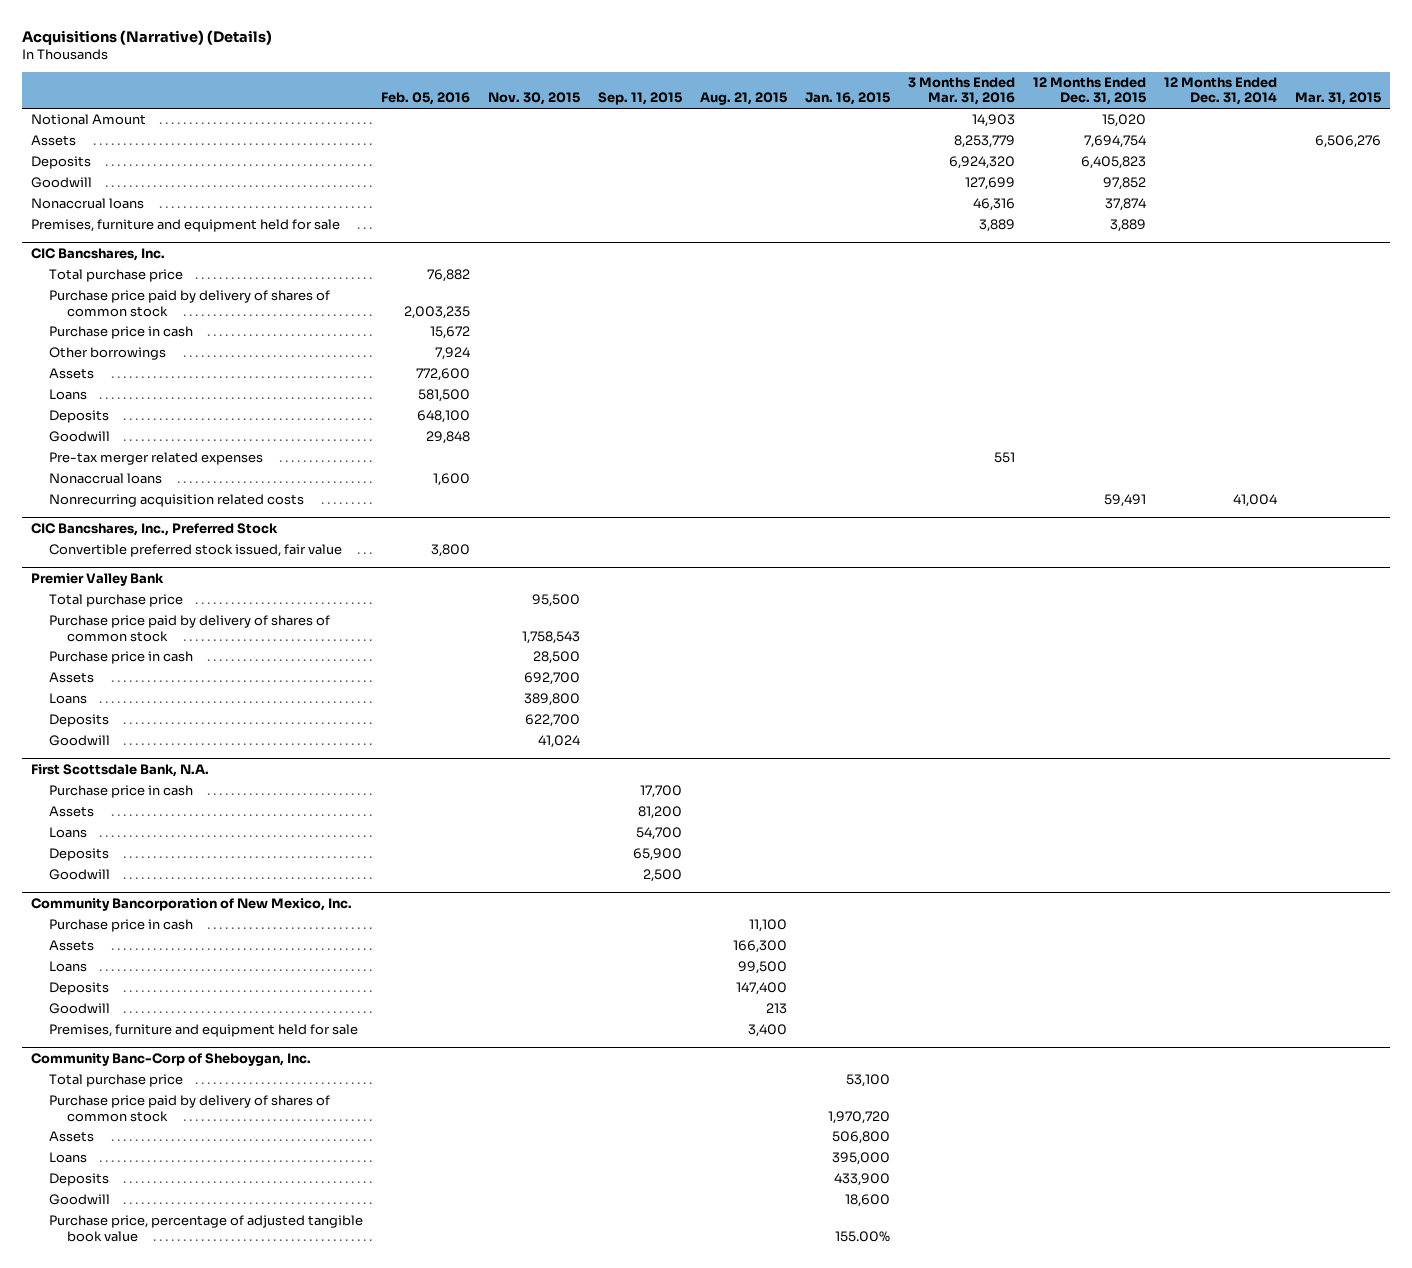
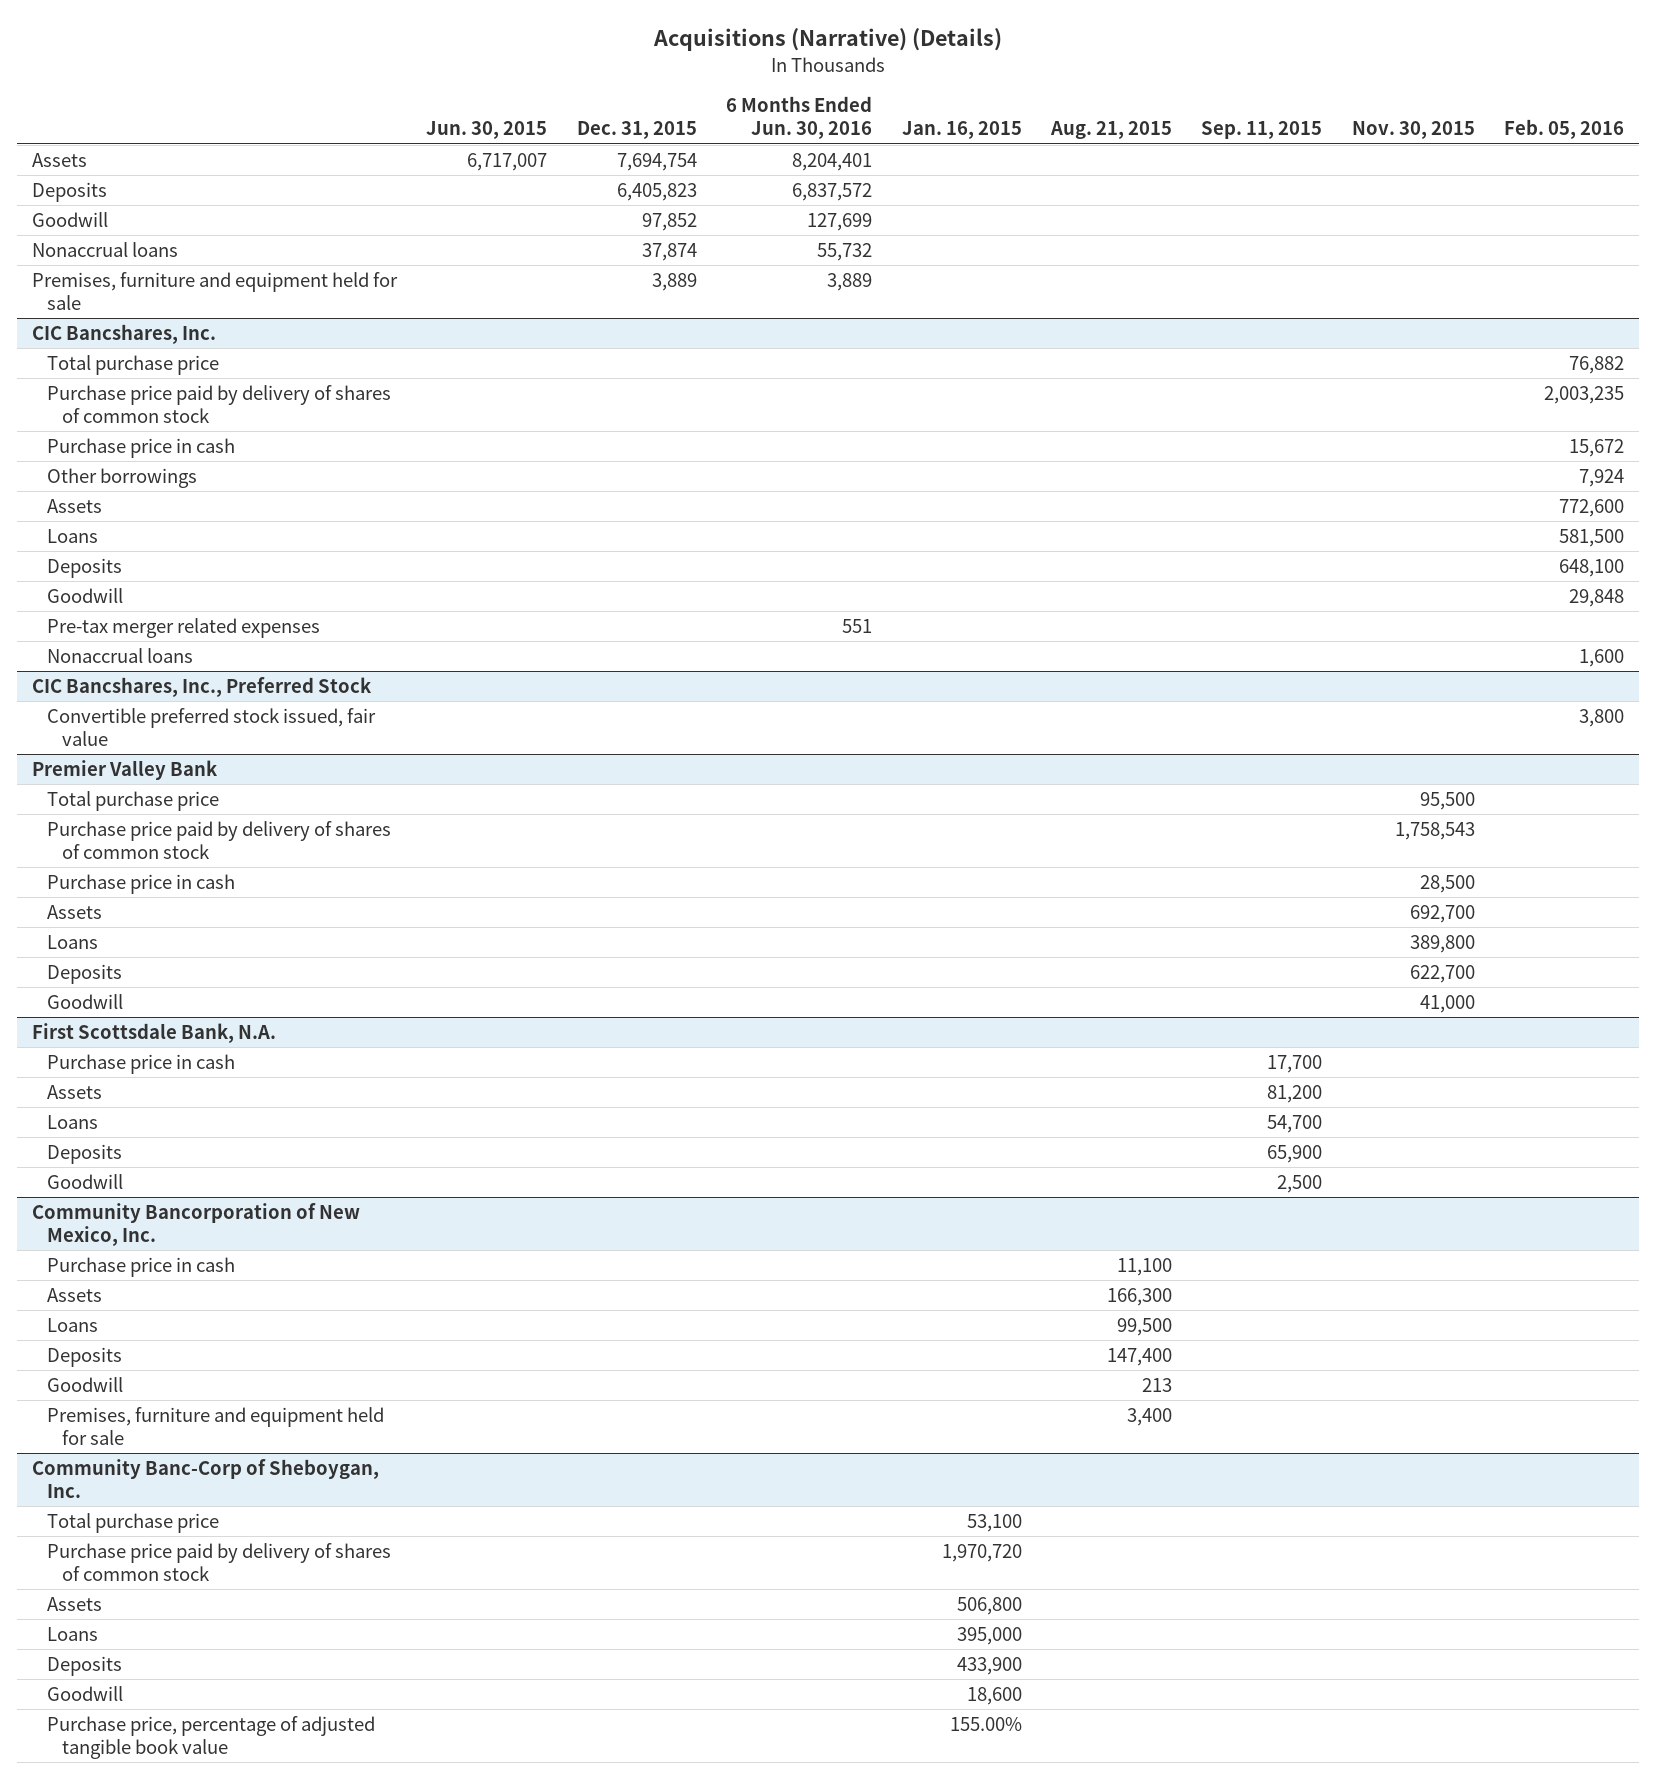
- | Feb. 05, 2016 | Nov. 30, 2015 | Sep. 11, 2015 | Aug. 21, 2015 | Jan. 16, 2015 | 3 Months Ended Mar. 31, 2016 | 12 Months Ended Dec. 31, 2015 | 12 Months Ended Dec. 31, 2014 | Mar. 31, 2015
+ | Jun. 30, 2015 | Dec. 31, 2015 | 6 Months Ended Jun. 30, 2016 | Jan. 16, 2015 | Aug. 21, 2015 | Sep. 11, 2015 | Nov. 30, 2015 | Feb. 05, 2016
- Notional Amount | | | | | | 14,903 | 15,020 | |
@ CIC Bancshares, Inc.
- Nonrecurring acquisition related costs | | | | | | | 59,491 | 41,004 |
@ Premier Valley Bank
- Goodwill | | 41,024 | | | | | | |
+ Goodwill | | | | | | | 41,000 |

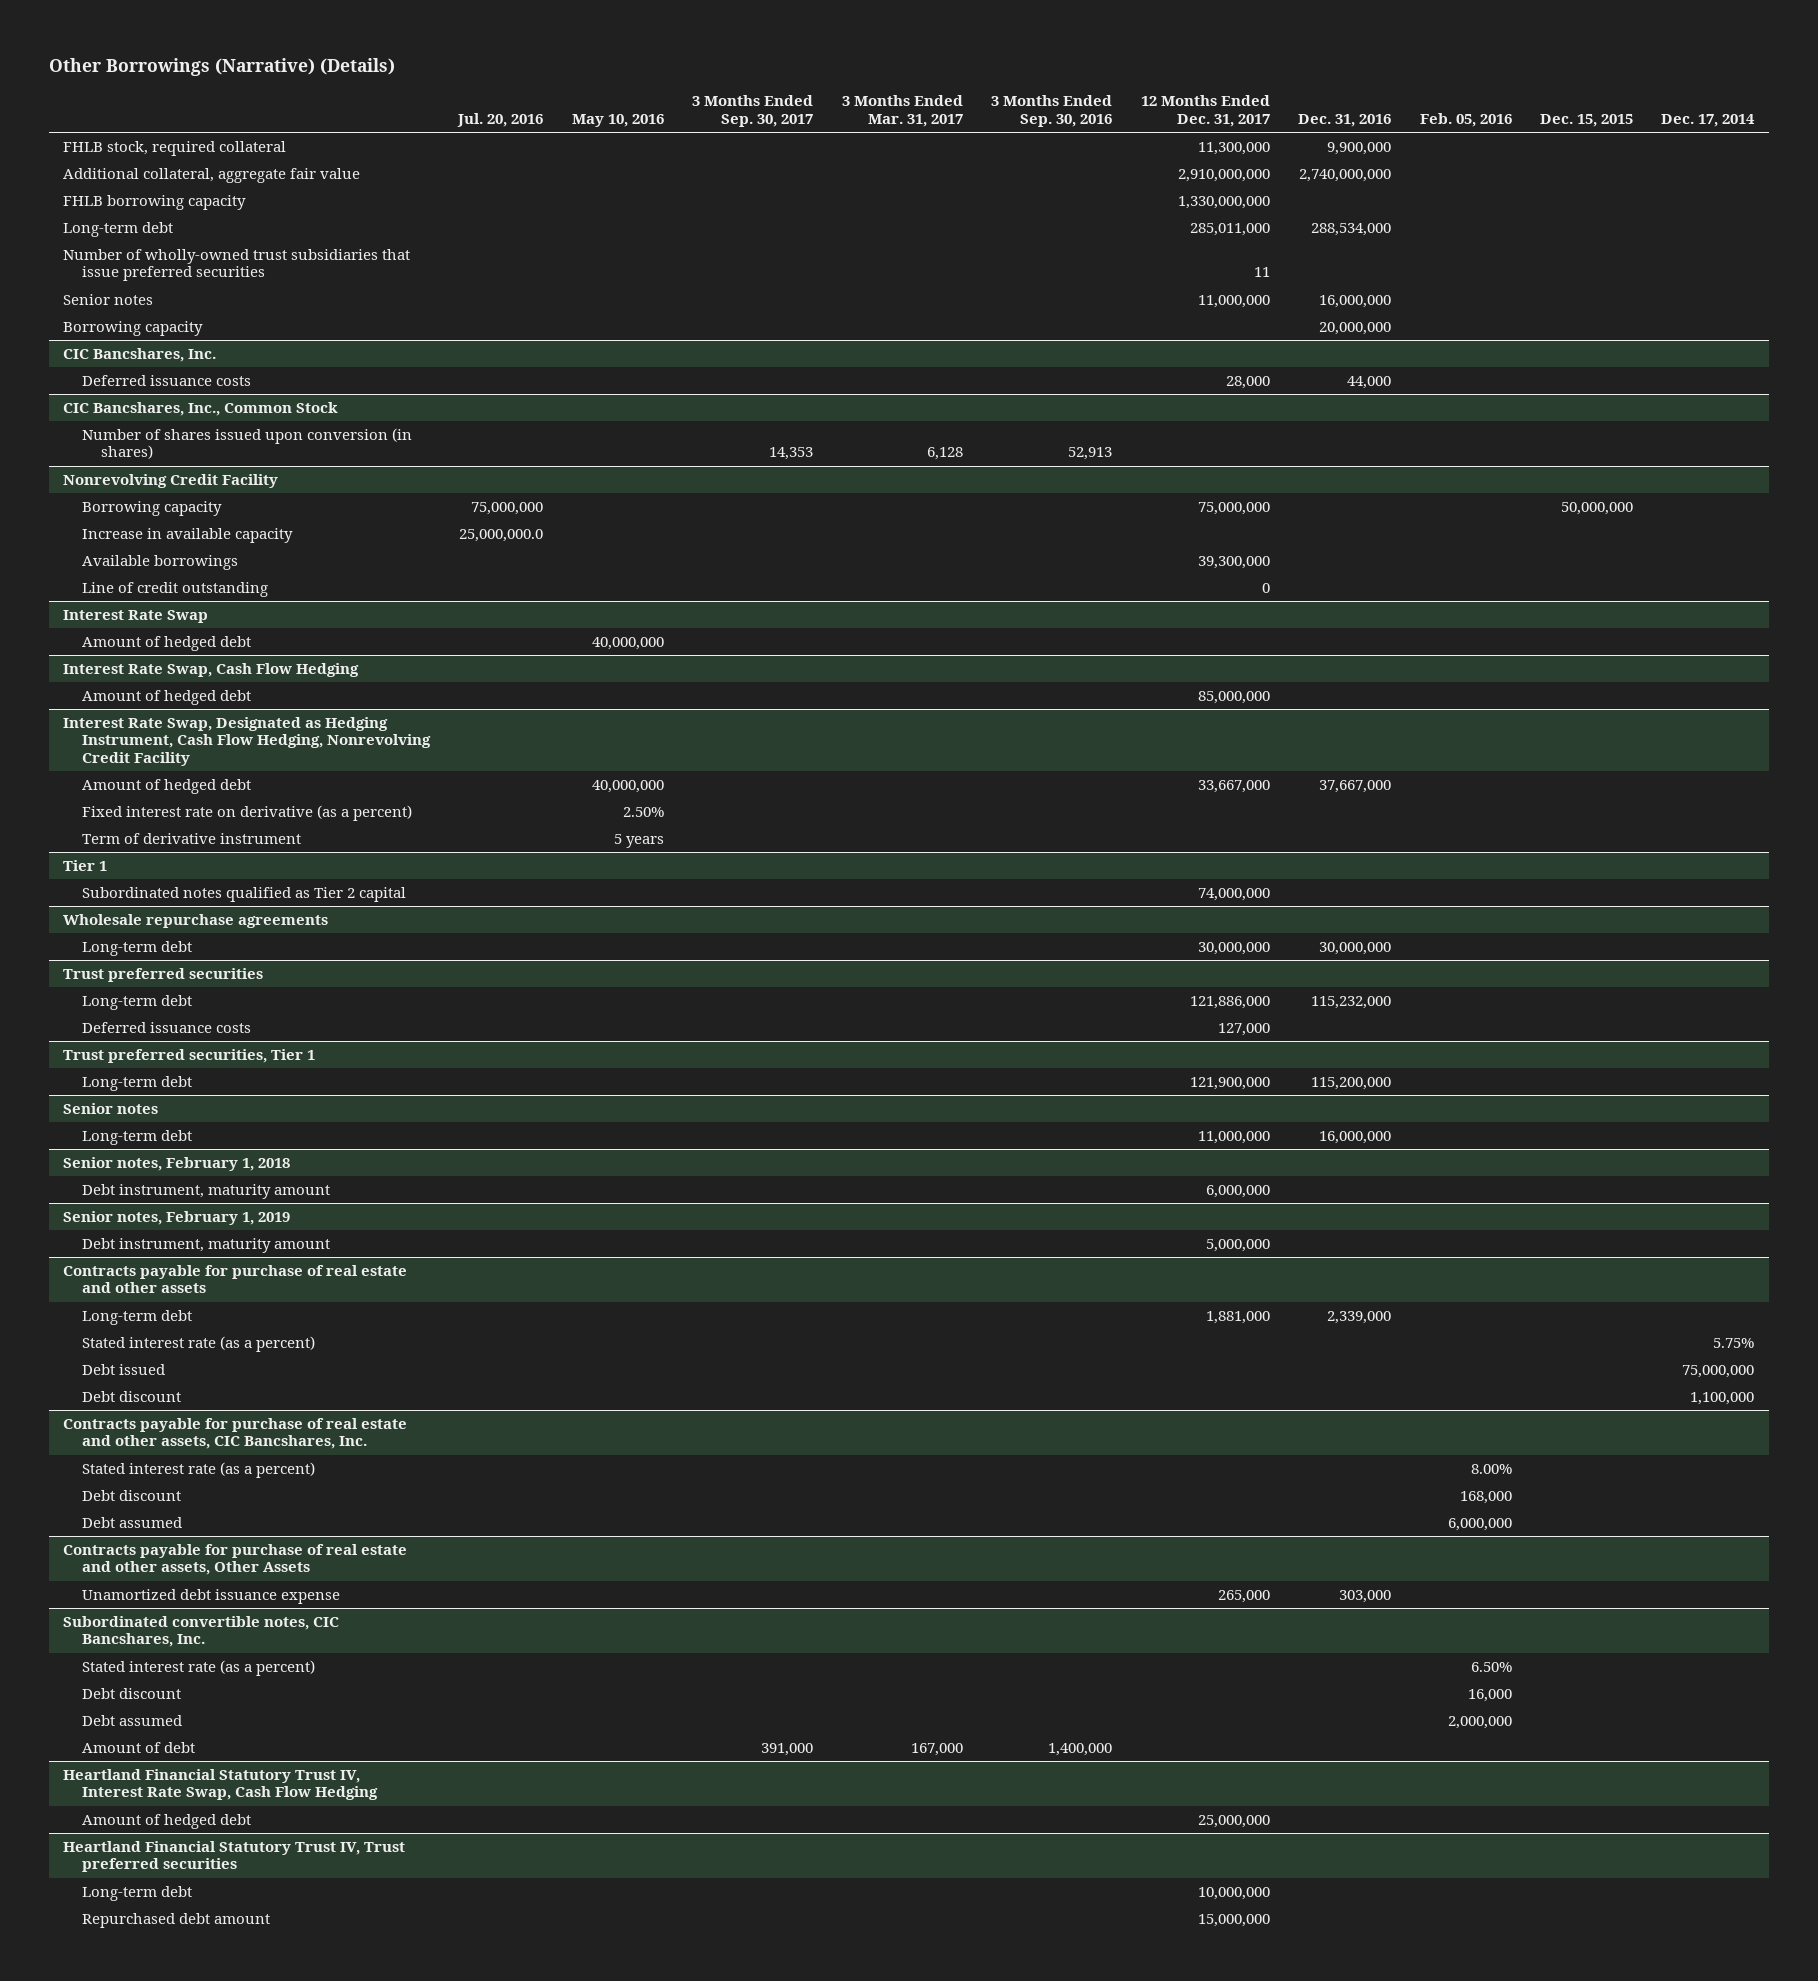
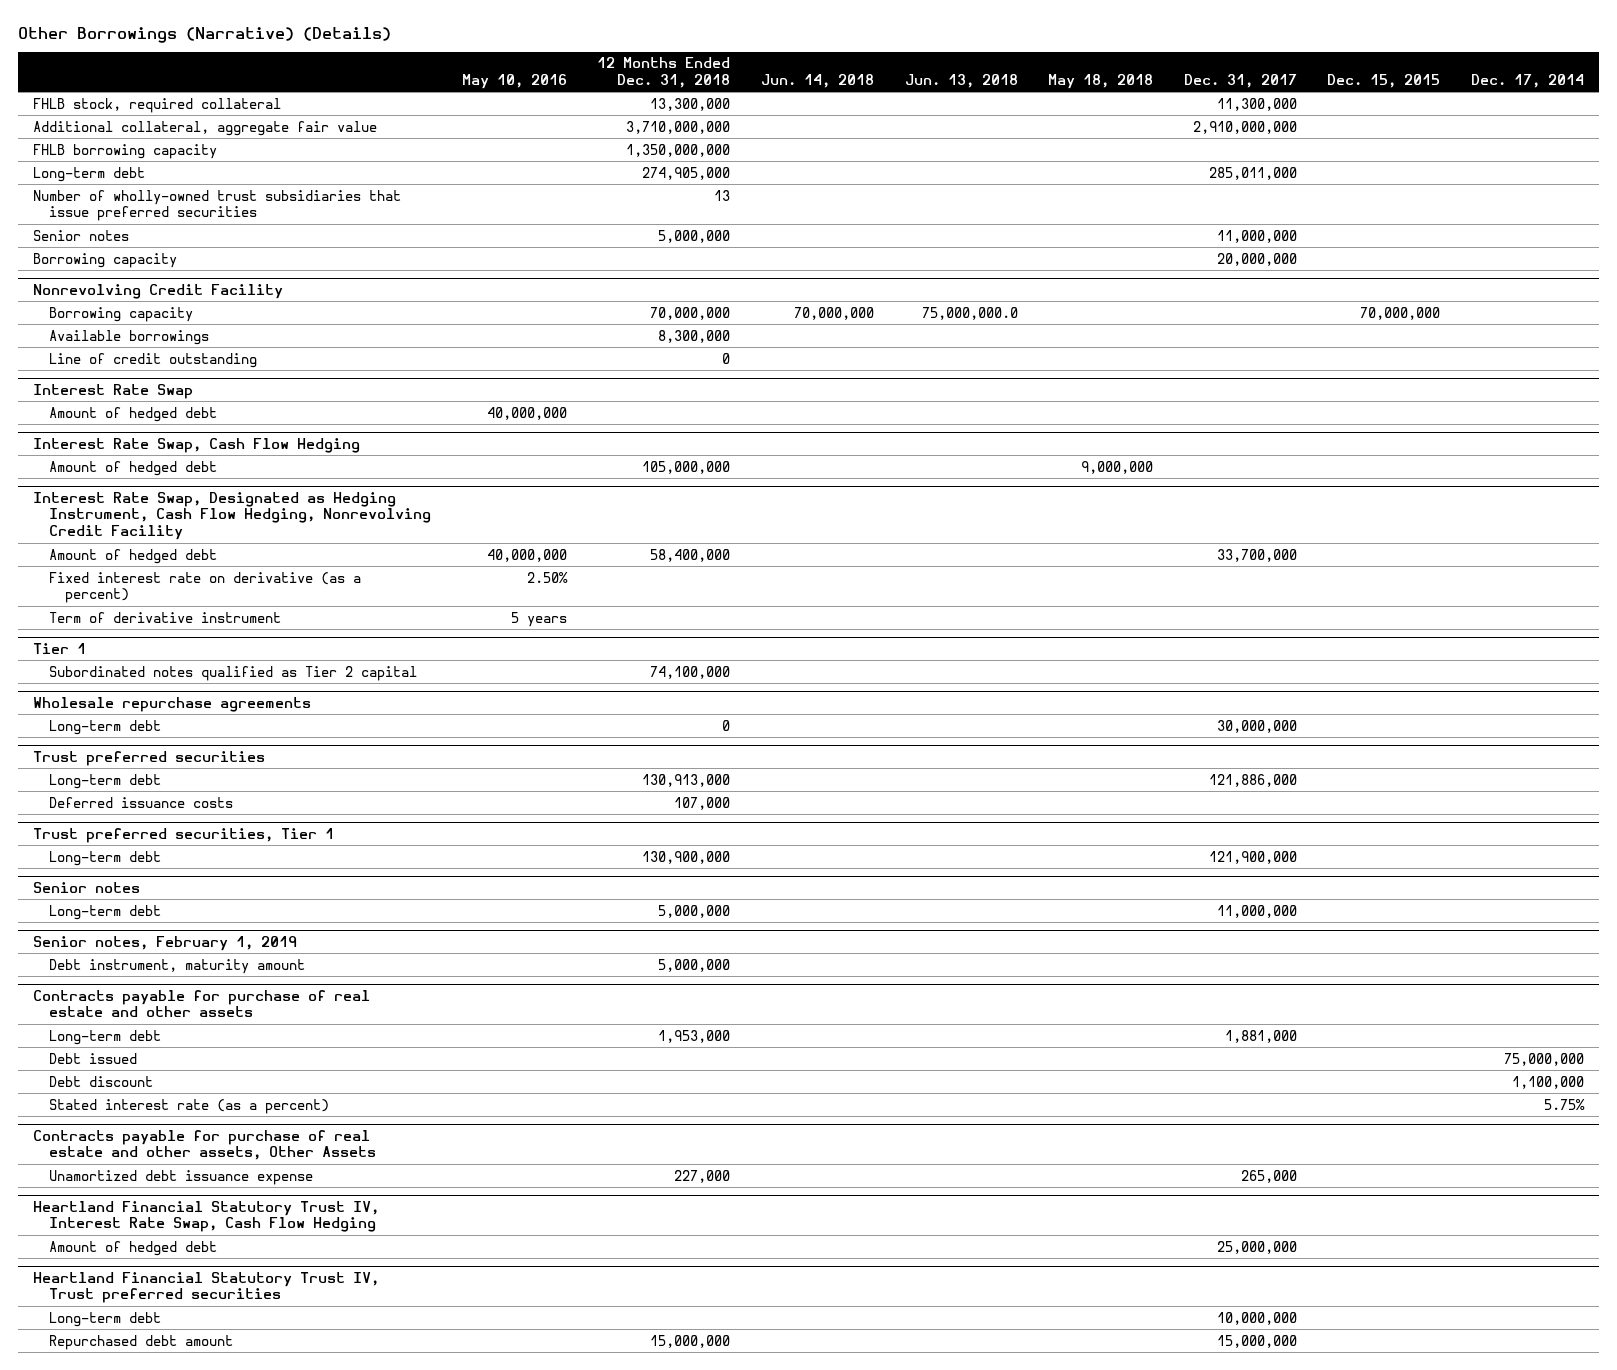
- | Jul. 20, 2016 | May 10, 2016 | 3 Months Ended Sep. 30, 2017 | 3 Months Ended Mar. 31, 2017 | 3 Months Ended Sep. 30, 2016 | 12 Months Ended Dec. 31, 2017 | Dec. 31, 2016 | Feb. 05, 2016 | Dec. 15, 2015 | Dec. 17, 2014
+ | May 10, 2016 | 12 Months Ended Dec. 31, 2018 | Jun. 14, 2018 | Jun. 13, 2018 | May 18, 2018 | Dec. 31, 2017 | Dec. 15, 2015 | Dec. 17, 2014
- CIC Bancshares, Inc.
- Deferred issuance costs | | | | | | 28,000 | 44,000 | | |
- CIC Bancshares, Inc., Common Stock
- Number of shares issued upon conversion (in shares) | | | 14,353 | 6,128 | 52,913 | | | | |
@ Nonrevolving Credit Facility
- Borrowing capacity | 75,000,000 | | | | | 75,000,000 | | | 50,000,000 |
- Increase in available capacity | 25,000,000.0 | | | | | | | | |
+ Borrowing capacity | | 70,000,000 | 70,000,000 | 75,000,000.0 | | | 70,000,000 |
- Senior notes, February 1, 2018
- Debt instrument, maturity amount | | | | | | 6,000,000 | | | |
- Contracts payable for purchase of real estate and other assets, CIC Bancshares, Inc.
- Stated interest rate (as a percent) | | | | | | | | 8.00% | |
- Debt discount | | | | | | | | 168,000 | |
- Debt assumed | | | | | | | | 6,000,000 | |
@ Contracts payable for purchase of real estate and other assets
moved down: Stated interest rate (as a percent) | | | | | | | | 5.75%
- Subordinated convertible notes, CIC Bancshares, Inc.
- Stated interest rate (as a percent) | | | | | | | | 6.50% | |
- Debt discount | | | | | | | | 16,000 | |
- Debt assumed | | | | | | | | 2,000,000 | |
- Amount of debt | | | 391,000 | 167,000 | 1,400,000 | | | | |

